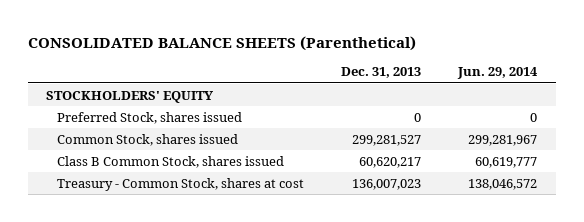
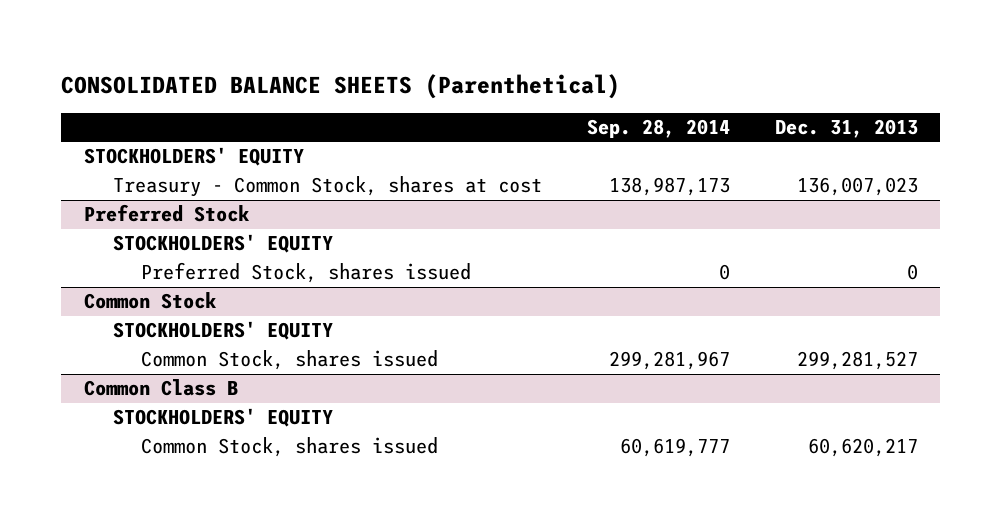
- | Dec. 31, 2013 | Jun. 29, 2014
+ | Sep. 28, 2014 | Dec. 31, 2013
moved up: Treasury - Common Stock, shares at cost | 138,987,173 | 136,007,023
+ Preferred Stock
+ STOCKHOLDERS' EQUITY
+ Common Stock
+ STOCKHOLDERS' EQUITY
- Class B Common Stock, shares issued | 60,620,217 | 60,619,777
+ Common Class B
+ STOCKHOLDERS' EQUITY
+ Common Stock, shares issued | 60,619,777 | 60,620,217

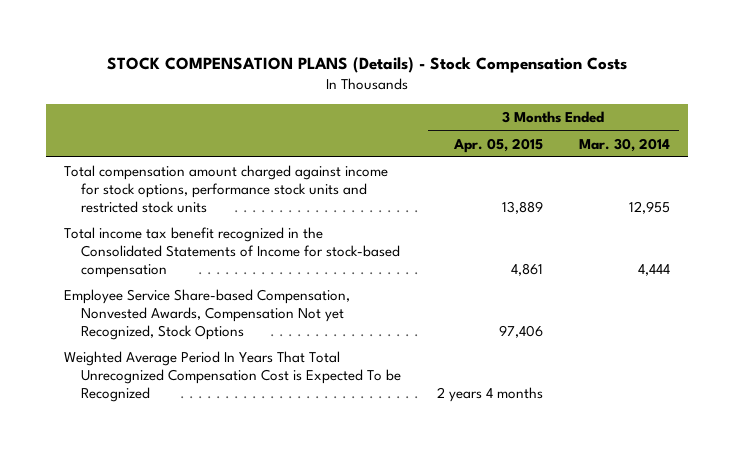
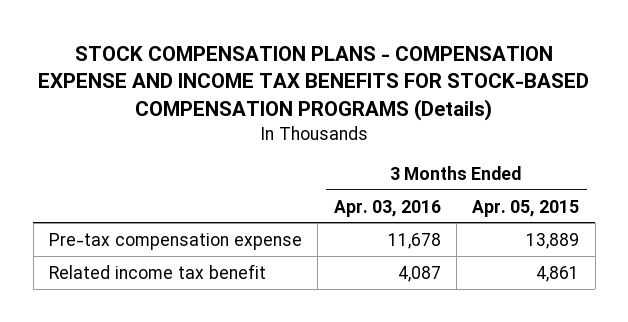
- STOCK COMPENSATION PLANS (Details) - Stock Compensation Costs
+ STOCK COMPENSATION PLANS - COMPENSATION EXPENSE AND INCOME TAX BENEFITS FOR STOCK-BASED COMPENSATION PROGRAMS (Details)
- | 3 Months Ended Apr. 05, 2015 | 3 Months Ended Mar. 30, 2014
+ | 3 Months Ended Apr. 03, 2016 | 3 Months Ended Apr. 05, 2015
- Total compensation amount charged against income for stock options, performance stock units and restricted stock units | 13,889 | 12,955
- Total income tax benefit recognized in the Consolidated Statements of Income for stock-based compensation | 4,861 | 4,444
- Employee Service Share-based Compensation, Nonvested Awards, Compensation Not yet Recognized, Stock Options | 97,406 |
- Weighted Average Period In Years That Total Unrecognized Compensation Cost is Expected To be Recognized | 2 years 4 months |
+ Pre-tax compensation expense | 11,678 | 13,889
+ Related income tax benefit | 4,087 | 4,861

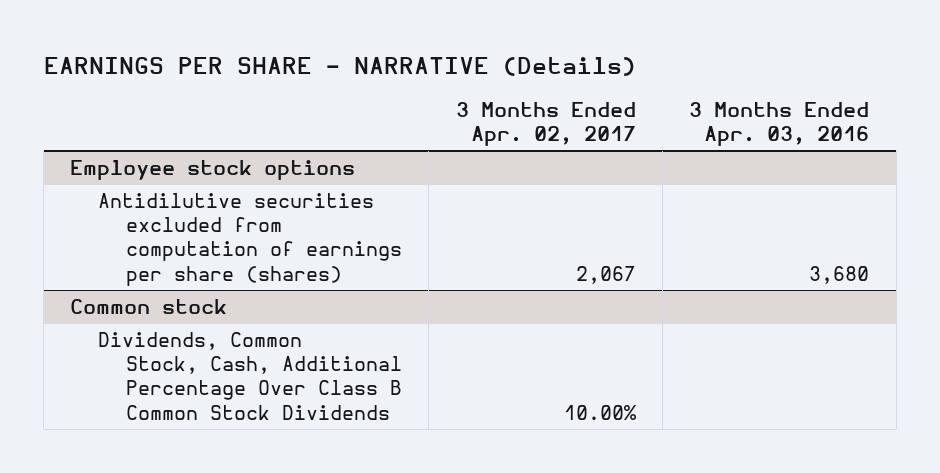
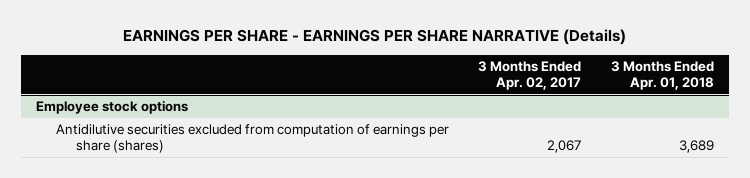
- EARNINGS PER SHARE - NARRATIVE (Details)
+ EARNINGS PER SHARE - EARNINGS PER SHARE NARRATIVE (Details)
- | 3 Months Ended Apr. 02, 2017 | 3 Months Ended Apr. 03, 2016
+ | 3 Months Ended Apr. 02, 2017 | 3 Months Ended Apr. 01, 2018
- Common stock
- Dividends, Common Stock, Cash, Additional Percentage Over Class B Common Stock Dividends | 10.00% |

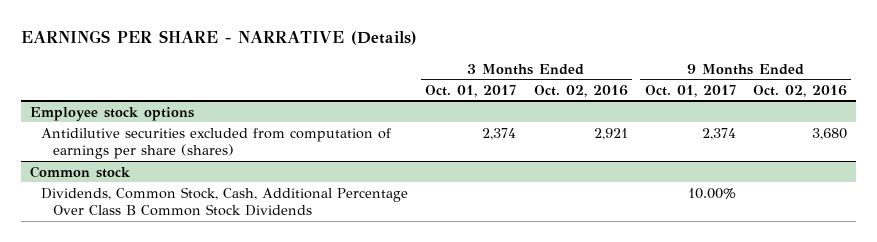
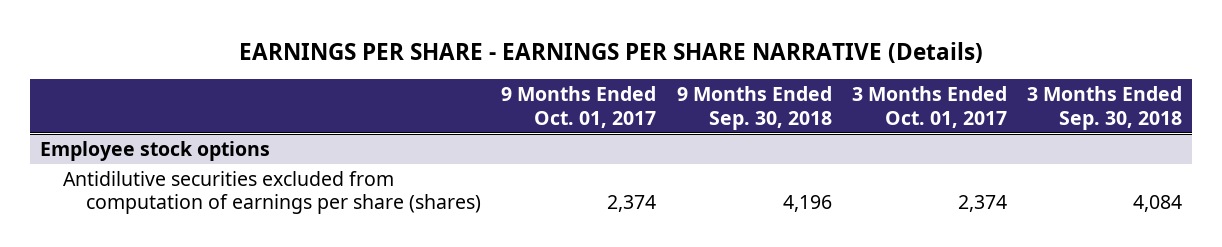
- EARNINGS PER SHARE - NARRATIVE (Details)
+ EARNINGS PER SHARE - EARNINGS PER SHARE NARRATIVE (Details)
- | 3 Months Ended Oct. 01, 2017 | 3 Months Ended Oct. 02, 2016 | 9 Months Ended Oct. 01, 2017 | 9 Months Ended Oct. 02, 2016
+ | 9 Months Ended Oct. 01, 2017 | 9 Months Ended Sep. 30, 2018 | 3 Months Ended Oct. 01, 2017 | 3 Months Ended Sep. 30, 2018
- Common stock
- Dividends, Common Stock, Cash, Additional Percentage Over Class B Common Stock Dividends | | | 10.00% |

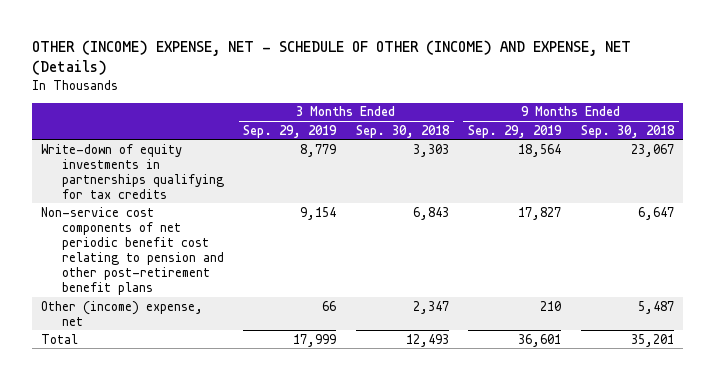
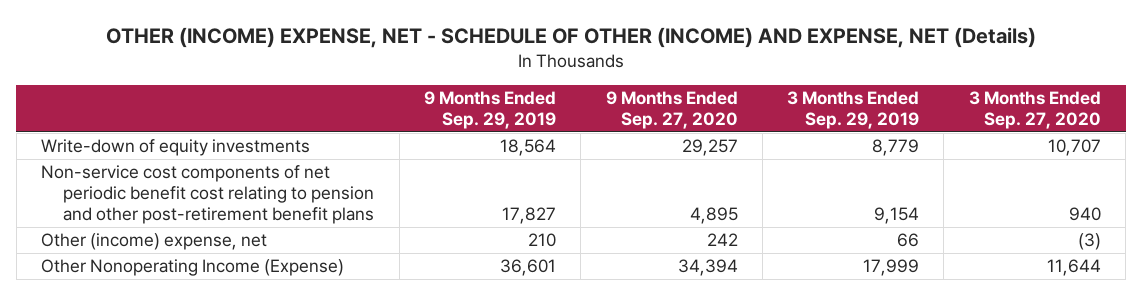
- | 3 Months Ended Sep. 29, 2019 | 3 Months Ended Sep. 30, 2018 | 9 Months Ended Sep. 29, 2019 | 9 Months Ended Sep. 30, 2018
+ | 9 Months Ended Sep. 29, 2019 | 9 Months Ended Sep. 27, 2020 | 3 Months Ended Sep. 29, 2019 | 3 Months Ended Sep. 27, 2020
- Write-down of equity investments in partnerships qualifying for tax credits | 8,779 | 3,303 | 18,564 | 23,067
+ Write-down of equity investments | 18,564 | 29,257 | 8,779 | 10,707
- Total | 17,999 | 12,493 | 36,601 | 35,201
+ Other Nonoperating Income (Expense) | 36,601 | 34,394 | 17,999 | 11,644

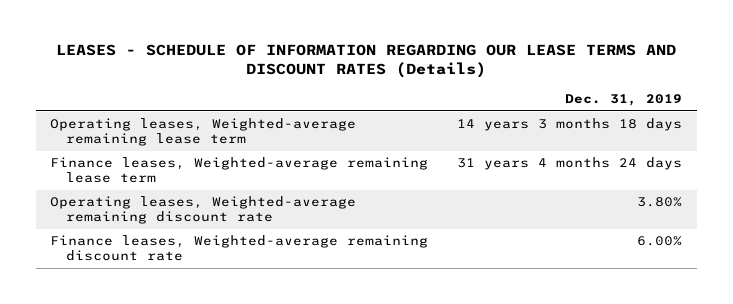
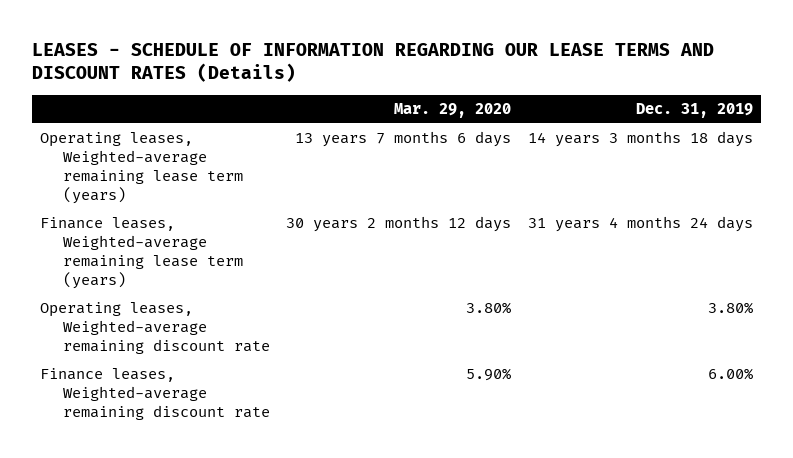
- | Dec. 31, 2019
+ | Mar. 29, 2020 | Dec. 31, 2019
- Operating leases, Weighted-average remaining lease term | 14 years 3 months 18 days
- Finance leases, Weighted-average remaining lease term | 31 years 4 months 24 days
+ Operating leases, Weighted-average remaining lease term (years) | 13 years 7 months 6 days | 14 years 3 months 18 days
+ Finance leases, Weighted-average remaining lease term (years) | 30 years 2 months 12 days | 31 years 4 months 24 days

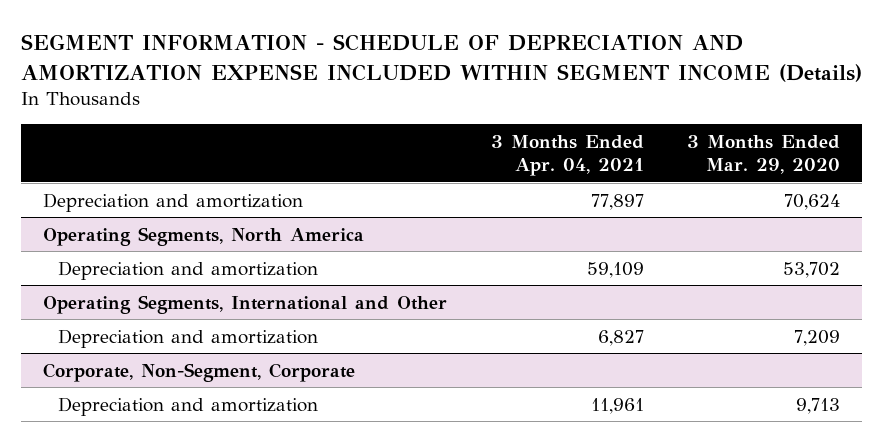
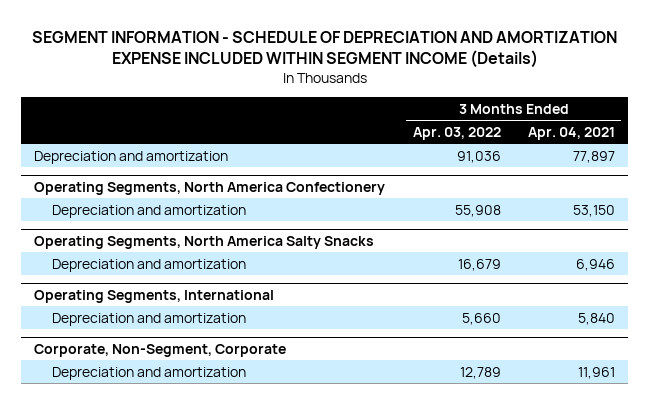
- | 3 Months Ended Apr. 04, 2021 | 3 Months Ended Mar. 29, 2020
+ | 3 Months Ended Apr. 03, 2022 | 3 Months Ended Apr. 04, 2021
- Operating Segments, North America
- Depreciation and amortization | 59,109 | 53,702
- Operating Segments, International and Other
- Depreciation and amortization | 6,827 | 7,209
+ Operating Segments, North America Confectionery
+ Depreciation and amortization | 55,908 | 53,150
+ Operating Segments, North America Salty Snacks
+ Depreciation and amortization | 16,679 | 6,946
+ Operating Segments, International
+ Depreciation and amortization | 5,660 | 5,840

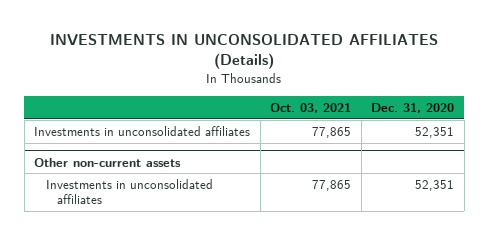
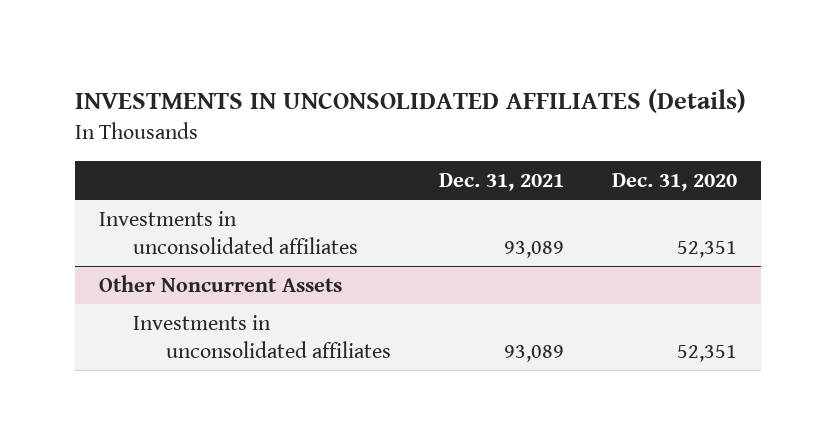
- | Oct. 03, 2021 | Dec. 31, 2020
+ | Dec. 31, 2021 | Dec. 31, 2020
- Other non-current assets
+ Other Noncurrent Assets

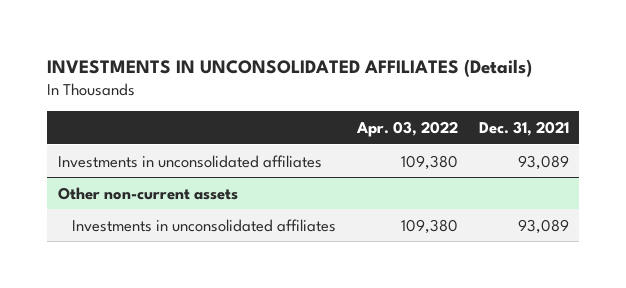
- | Dec. 31, 2021 | Dec. 31, 2020
+ | Apr. 03, 2022 | Dec. 31, 2021
- Other Noncurrent Assets
+ Other non-current assets

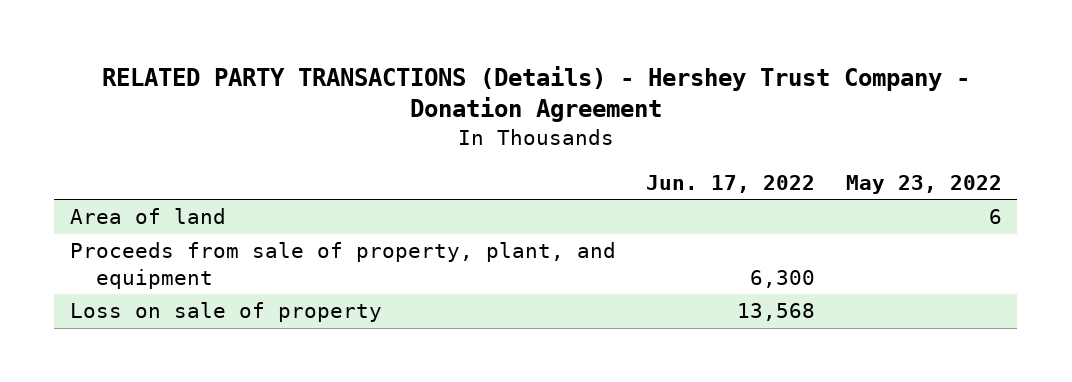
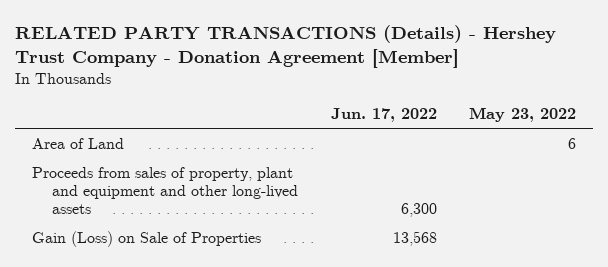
- RELATED PARTY TRANSACTIONS (Details) - Hershey Trust Company - Donation Agreement
+ RELATED PARTY TRANSACTIONS (Details) - Hershey Trust Company - Donation Agreement [Member]
- Area of land | | 6
- Proceeds from sale of property, plant, and equipment | 6,300 |
- Loss on sale of property | 13,568 |
+ Area of Land | | 6
+ Proceeds from sales of property, plant and equipment and other long-lived assets | 6,300 |
+ Gain (Loss) on Sale of Properties | 13,568 |

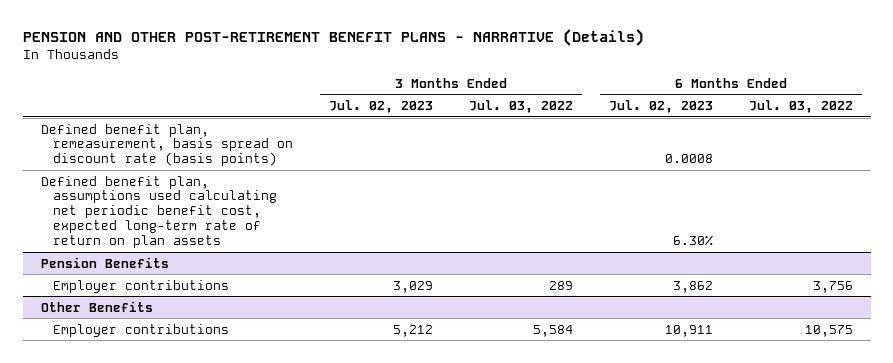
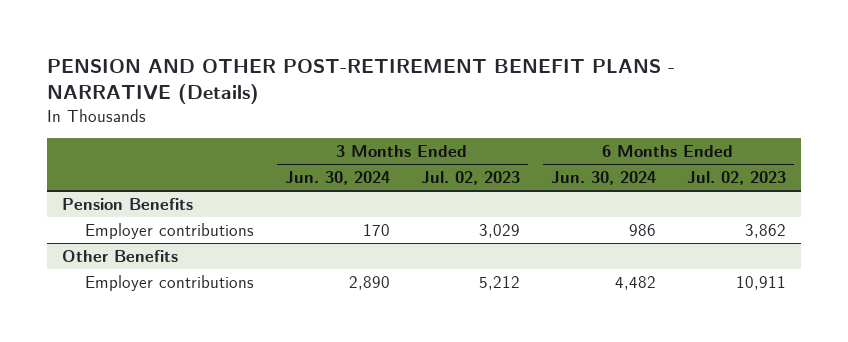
- | 3 Months Ended Jul. 02, 2023 | 3 Months Ended Jul. 03, 2022 | 6 Months Ended Jul. 02, 2023 | 6 Months Ended Jul. 03, 2022
+ | 3 Months Ended Jun. 30, 2024 | 3 Months Ended Jul. 02, 2023 | 6 Months Ended Jun. 30, 2024 | 6 Months Ended Jul. 02, 2023
- Defined benefit plan, remeasurement, basis spread on discount rate (basis points) | | | 0.0008 |
- Defined benefit plan, assumptions used calculating net periodic benefit cost, expected long-term rate of return on plan assets | | | 6.30% |

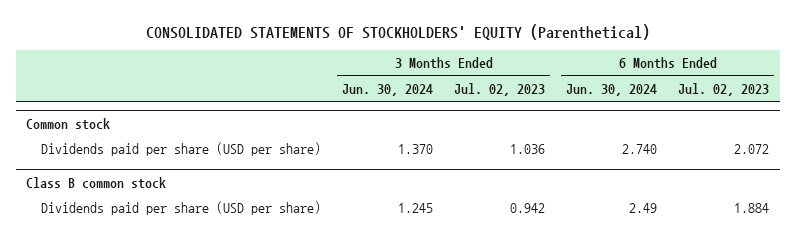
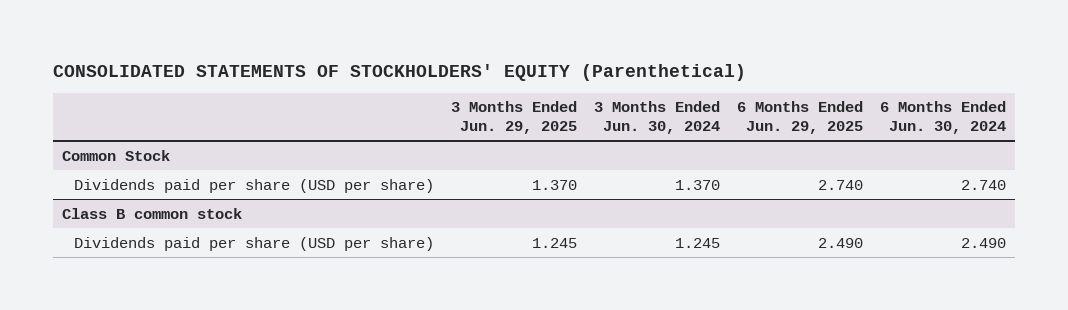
- | 3 Months Ended Jun. 30, 2024 | 3 Months Ended Jul. 02, 2023 | 6 Months Ended Jun. 30, 2024 | 6 Months Ended Jul. 02, 2023
+ | 3 Months Ended Jun. 29, 2025 | 3 Months Ended Jun. 30, 2024 | 6 Months Ended Jun. 29, 2025 | 6 Months Ended Jun. 30, 2024
- Common stock
+ Common Stock
@ Class B common stock
- Dividends paid per share (USD per share) | 1.245 | 0.942 | 2.49 | 1.884
+ Dividends paid per share (USD per share) | 1.245 | 1.245 | 2.490 | 2.490

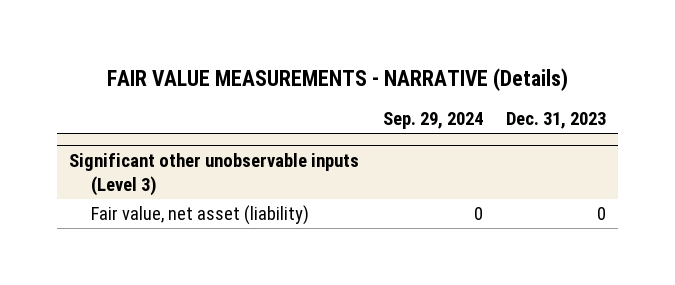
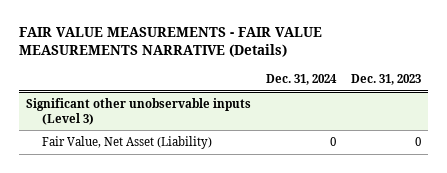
- FAIR VALUE MEASUREMENTS - NARRATIVE (Details)
+ FAIR VALUE MEASUREMENTS - FAIR VALUE MEASUREMENTS NARRATIVE (Details)
- | Sep. 29, 2024 | Dec. 31, 2023
+ | Dec. 31, 2024 | Dec. 31, 2023
@ Significant other unobservable inputs (Level 3)
- Fair value, net asset (liability) | 0 | 0
+ Fair Value, Net Asset (Liability) | 0 | 0

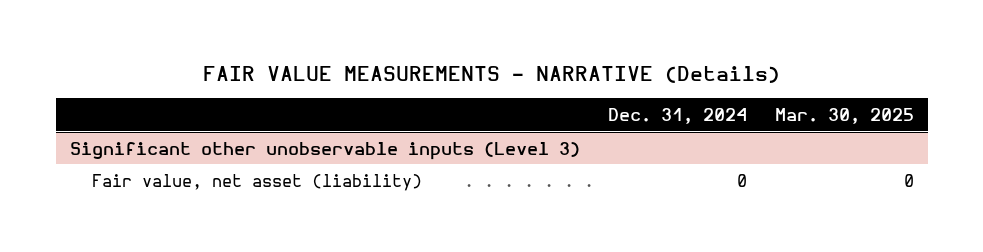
- FAIR VALUE MEASUREMENTS - FAIR VALUE MEASUREMENTS NARRATIVE (Details)
+ FAIR VALUE MEASUREMENTS - NARRATIVE (Details)
- | Dec. 31, 2024 | Dec. 31, 2023
+ | Dec. 31, 2024 | Mar. 30, 2025
@ Significant other unobservable inputs (Level 3)
- Fair Value, Net Asset (Liability) | 0 | 0
+ Fair value, net asset (liability) | 0 | 0

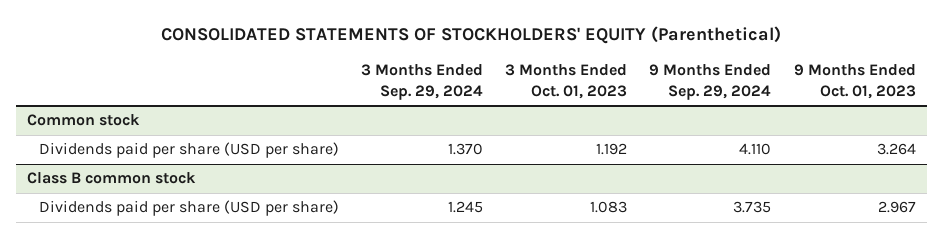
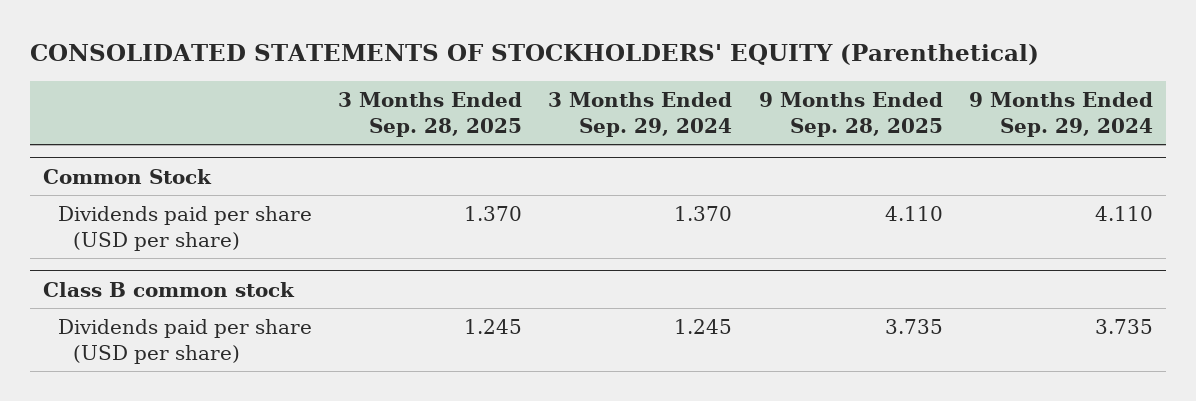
- | 3 Months Ended Sep. 29, 2024 | 3 Months Ended Oct. 01, 2023 | 9 Months Ended Sep. 29, 2024 | 9 Months Ended Oct. 01, 2023
+ | 3 Months Ended Sep. 28, 2025 | 3 Months Ended Sep. 29, 2024 | 9 Months Ended Sep. 28, 2025 | 9 Months Ended Sep. 29, 2024
- Common stock
+ Common Stock

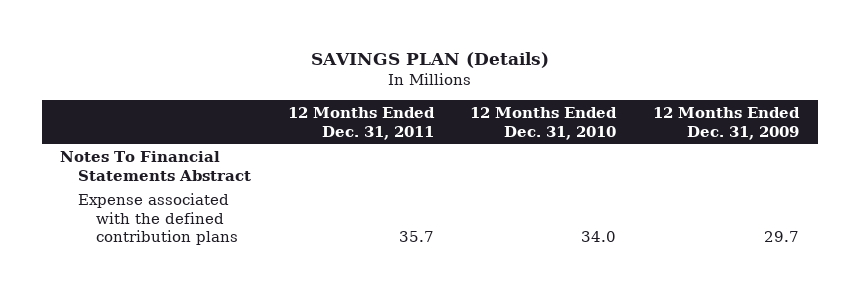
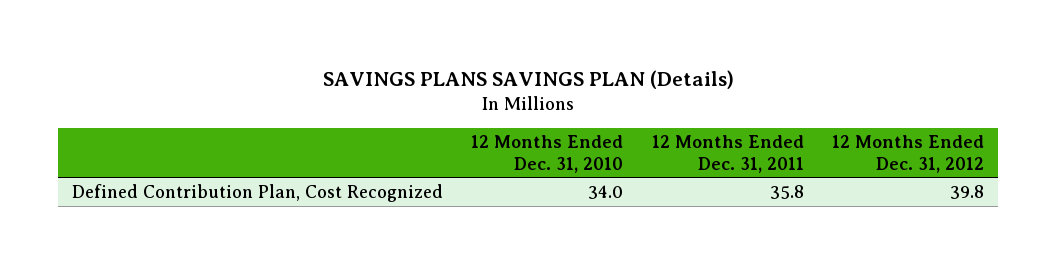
- SAVINGS PLAN (Details)
+ SAVINGS PLANS SAVINGS PLAN (Details)
- | 12 Months Ended Dec. 31, 2011 | 12 Months Ended Dec. 31, 2010 | 12 Months Ended Dec. 31, 2009
+ | 12 Months Ended Dec. 31, 2010 | 12 Months Ended Dec. 31, 2011 | 12 Months Ended Dec. 31, 2012
- Notes To Financial Statements Abstract
- Expense associated with the defined contribution plans | 35.7 | 34.0 | 29.7
+ Defined Contribution Plan, Cost Recognized | 34.0 | 35.8 | 39.8

